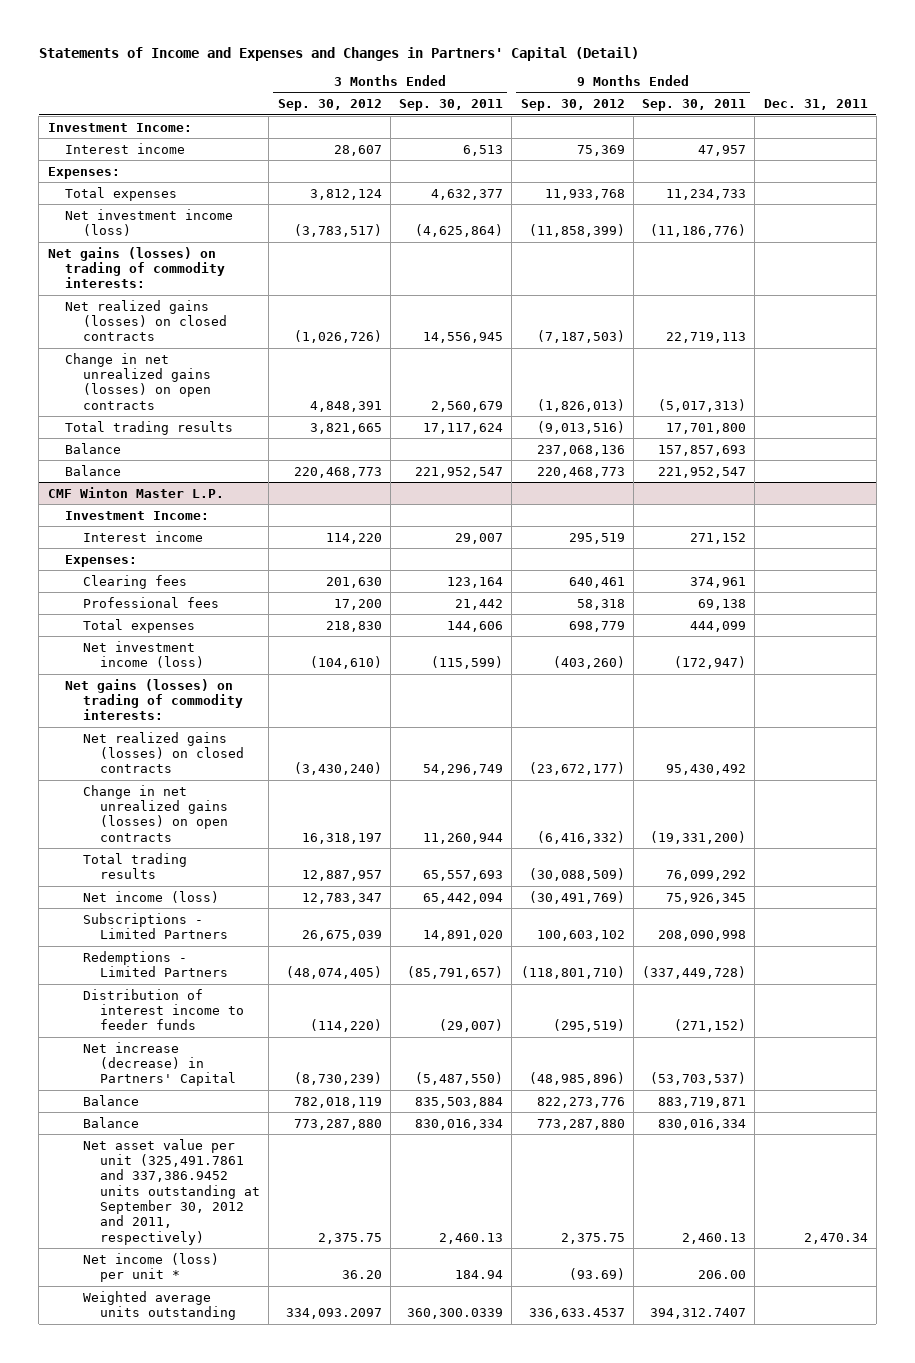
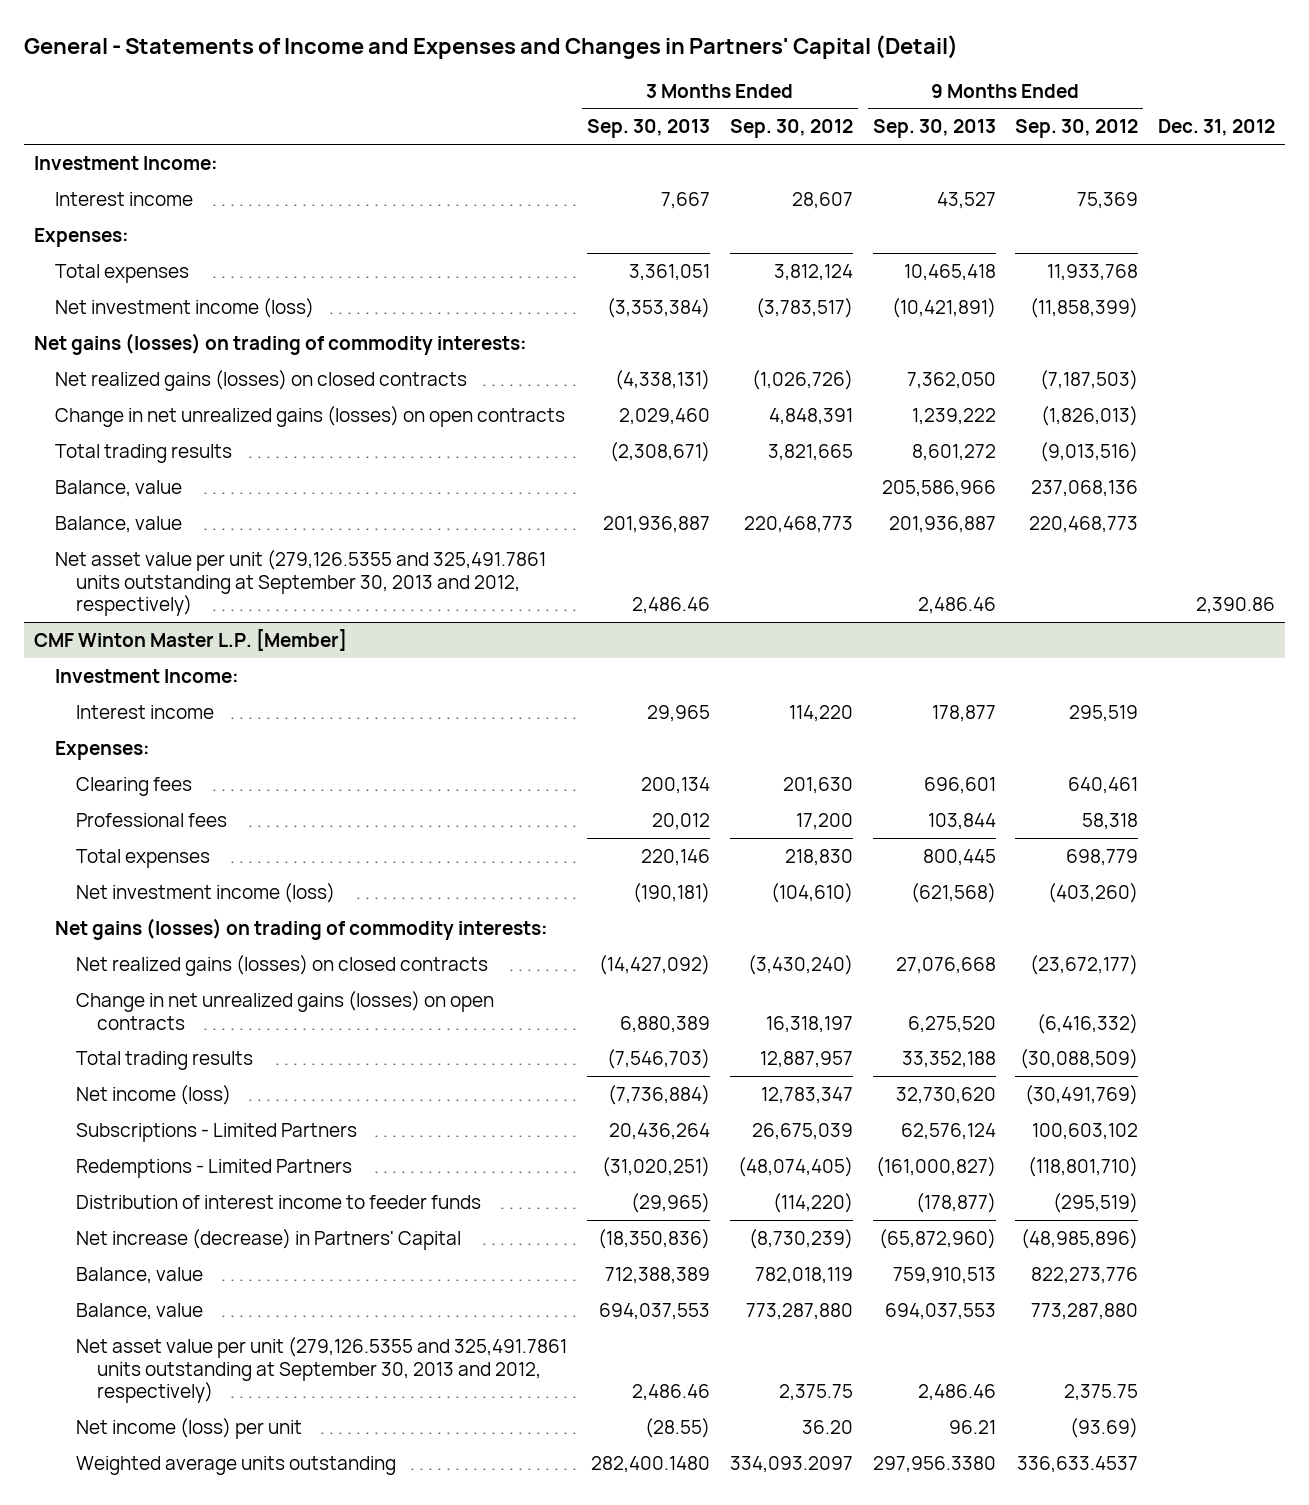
- Statements of Income and Expenses and Changes in Partners' Capital (Detail)
+ General - Statements of Income and Expenses and Changes in Partners' Capital (Detail)
- | 3 Months Ended Sep. 30, 2012 | 3 Months Ended Sep. 30, 2011 | 9 Months Ended Sep. 30, 2012 | 9 Months Ended Sep. 30, 2011 | Dec. 31, 2011
+ | 3 Months Ended Sep. 30, 2013 | 3 Months Ended Sep. 30, 2012 | 9 Months Ended Sep. 30, 2013 | 9 Months Ended Sep. 30, 2012 | Dec. 31, 2012
- Balance | | | 237,068,136 | 157,857,693 |
- Balance | 220,468,773 | 221,952,547 | 220,468,773 | 221,952,547 |
- CMF Winton Master L.P.
+ Balance, value | | | 205,586,966 | 237,068,136 |
+ Balance, value | 201,936,887 | 220,468,773 | 201,936,887 | 220,468,773 |
+ Net asset value per unit (279,126.5355 and 325,491.7861 units outstanding at September 30, 2013 and 2012, respectively) | 2,486.46 | | 2,486.46 | | 2,390.86
+ CMF Winton Master L.P. [Member]
- Balance | 782,018,119 | 835,503,884 | 822,273,776 | 883,719,871 |
- Balance | 773,287,880 | 830,016,334 | 773,287,880 | 830,016,334 |
- Net asset value per unit (325,491.7861 and 337,386.9452 units outstanding at September 30, 2012 and 2011, respectively) | 2,375.75 | 2,460.13 | 2,375.75 | 2,460.13 | 2,470.34
- Net income (loss) per unit * | 36.20 | 184.94 | (93.69) | 206.00 |
+ Balance, value | 712,388,389 | 782,018,119 | 759,910,513 | 822,273,776 |
+ Balance, value | 694,037,553 | 773,287,880 | 694,037,553 | 773,287,880 |
+ Net asset value per unit (279,126.5355 and 325,491.7861 units outstanding at September 30, 2013 and 2012, respectively) | 2,486.46 | 2,375.75 | 2,486.46 | 2,375.75 |
+ Net income (loss) per unit | (28.55) | 36.20 | 96.21 | (93.69) |

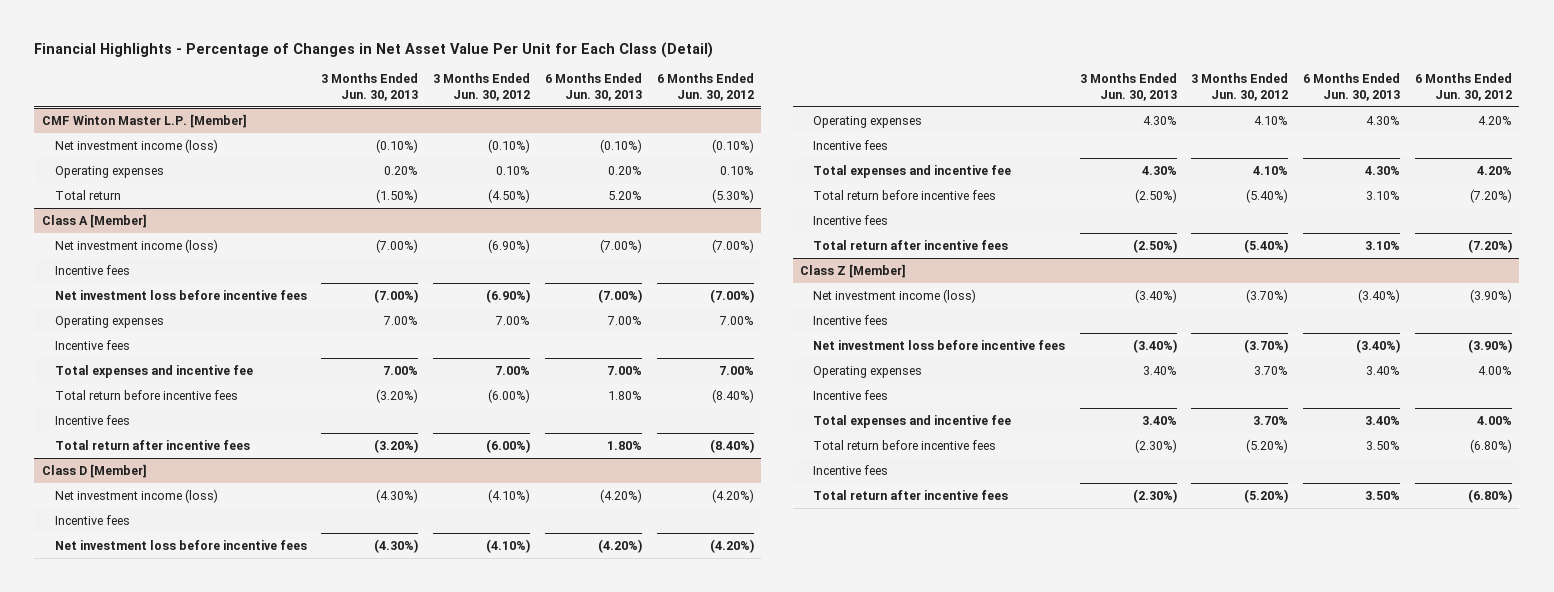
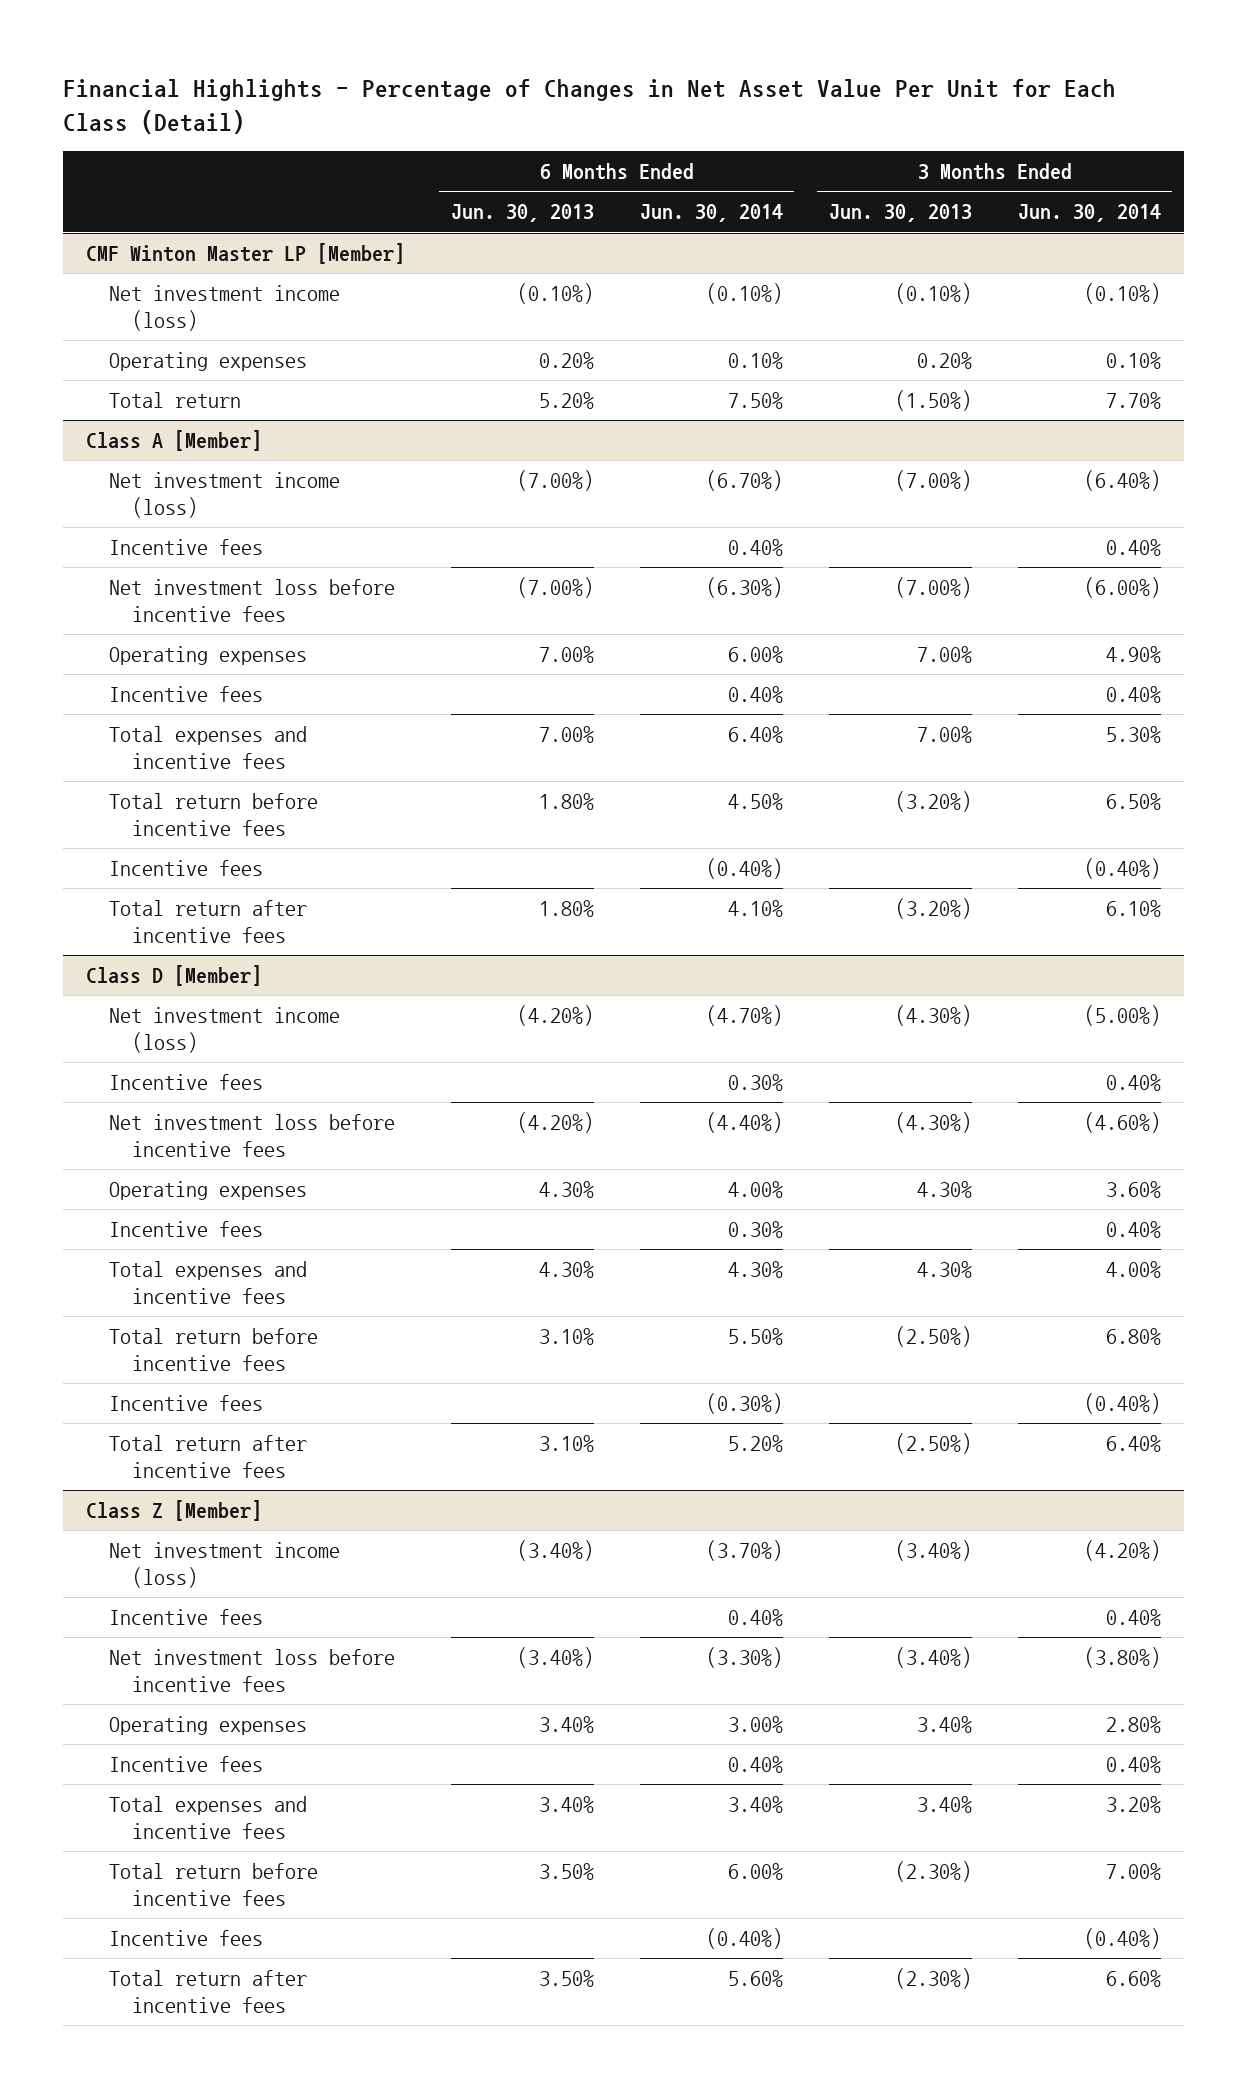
- | 3 Months Ended Jun. 30, 2013 | 3 Months Ended Jun. 30, 2012 | 6 Months Ended Jun. 30, 2013 | 6 Months Ended Jun. 30, 2012
+ | 6 Months Ended Jun. 30, 2013 | 6 Months Ended Jun. 30, 2014 | 3 Months Ended Jun. 30, 2013 | 3 Months Ended Jun. 30, 2014
- CMF Winton Master L.P. [Member]
+ CMF Winton Master LP [Member]
@ Class A [Member]
- Total expenses and incentive fee | 7.00% | 7.00% | 7.00% | 7.00%
+ Total expenses and incentive fees | 7.00% | 6.40% | 7.00% | 5.30%
@ Class D [Member]
- Total expenses and incentive fee | 4.30% | 4.10% | 4.30% | 4.20%
+ Total expenses and incentive fees | 4.30% | 4.30% | 4.30% | 4.00%
@ Class Z [Member]
- Total expenses and incentive fee | 3.40% | 3.70% | 3.40% | 4.00%
+ Total expenses and incentive fees | 3.40% | 3.40% | 3.40% | 3.20%

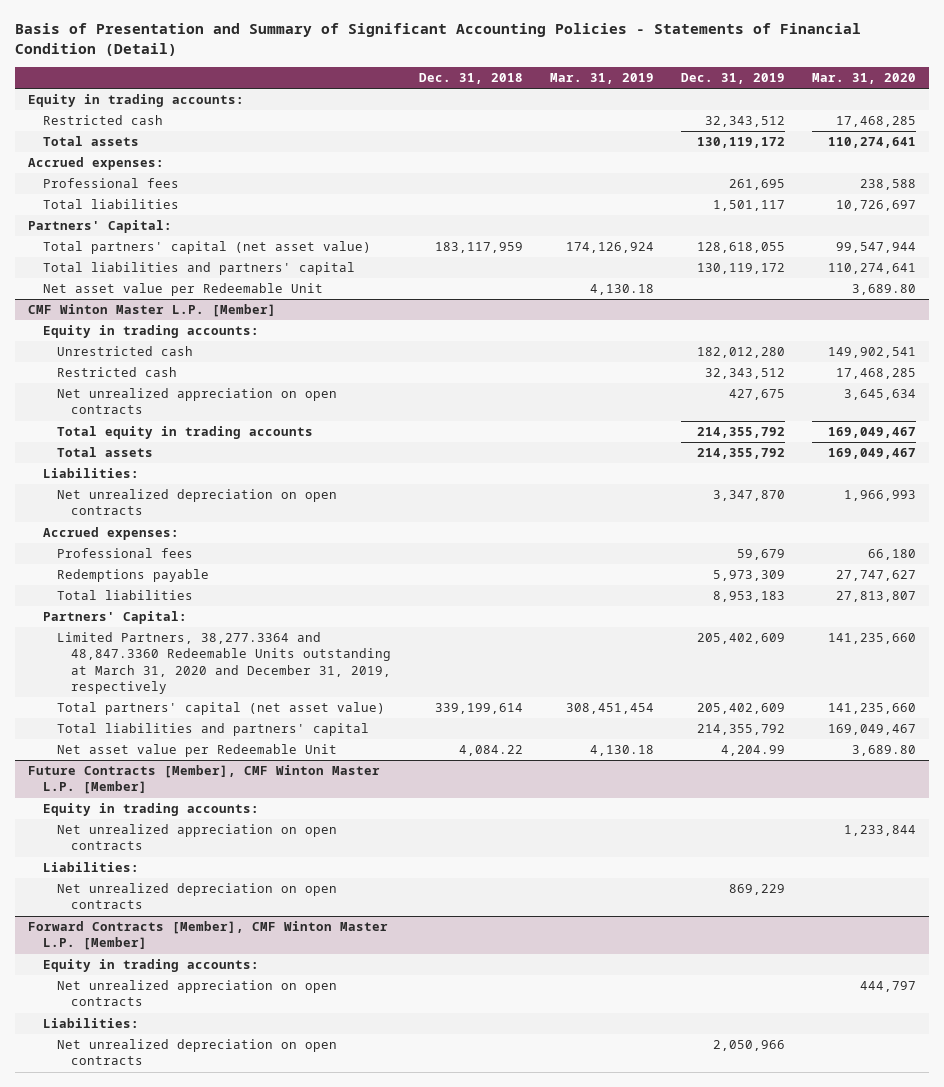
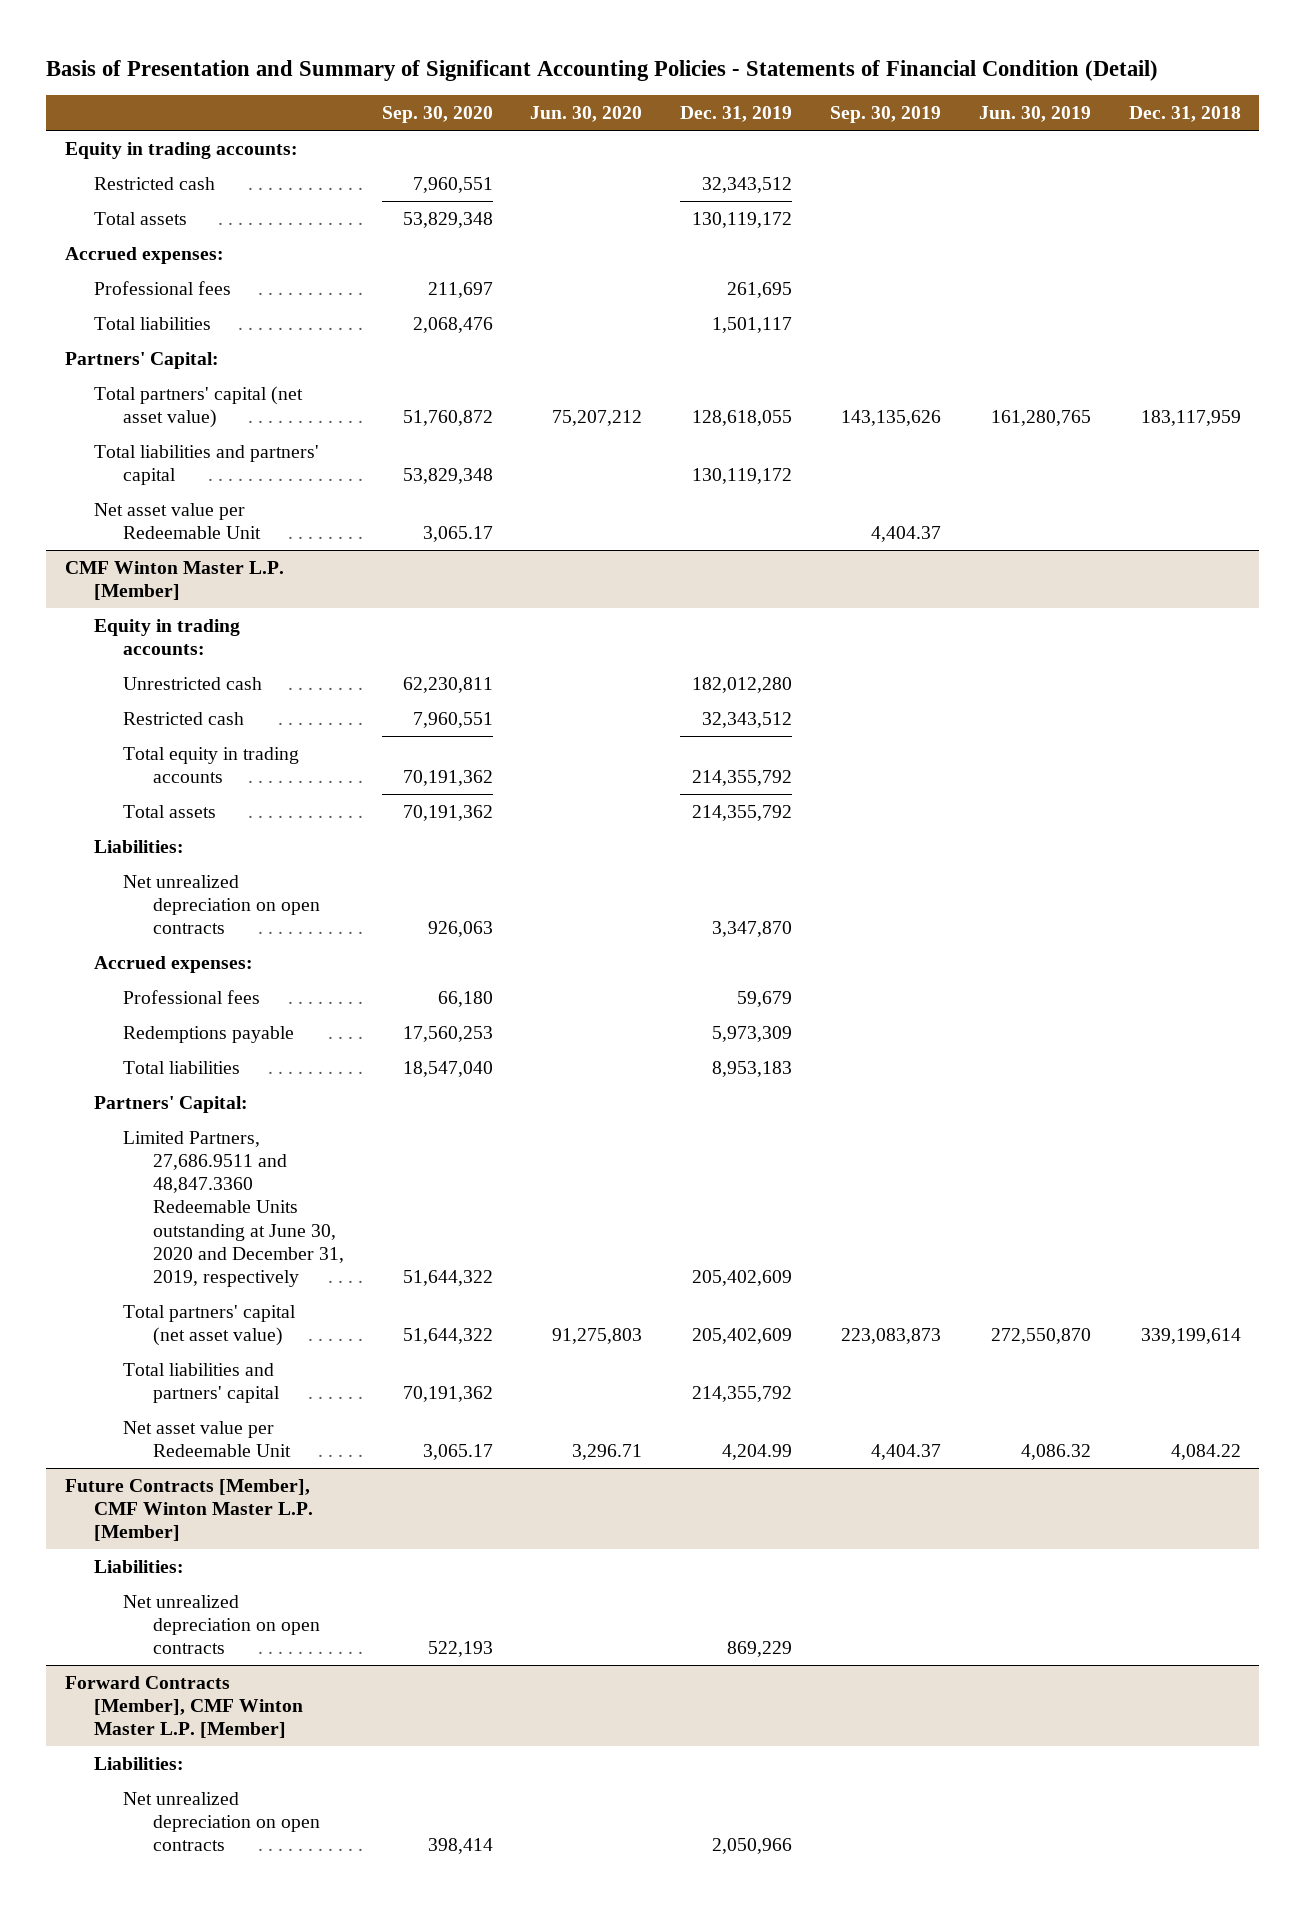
- | Dec. 31, 2018 | Mar. 31, 2019 | Dec. 31, 2019 | Mar. 31, 2020
+ | Sep. 30, 2020 | Jun. 30, 2020 | Dec. 31, 2019 | Sep. 30, 2019 | Jun. 30, 2019 | Dec. 31, 2018
@ CMF Winton Master L.P. [Member]
- Net unrealized appreciation on open contracts | | | 427,675 | 3,645,634
- Limited Partners, 38,277.3364 and 48,847.3360 Redeemable Units outstanding at March 31, 2020 and December 31, 2019, respectively | | | 205,402,609 | 141,235,660
+ Limited Partners, 27,686.9511 and 48,847.3360 Redeemable Units outstanding at June 30, 2020 and December 31, 2019, respectively | 51,644,322 | | 205,402,609 | | |
@ Future Contracts [Member], CMF Winton Master L.P. [Member]
- Equity in trading accounts:
- Net unrealized appreciation on open contracts | | | | 1,233,844
@ Forward Contracts [Member], CMF Winton Master L.P. [Member]
- Equity in trading accounts:
- Net unrealized appreciation on open contracts | | | | 444,797

